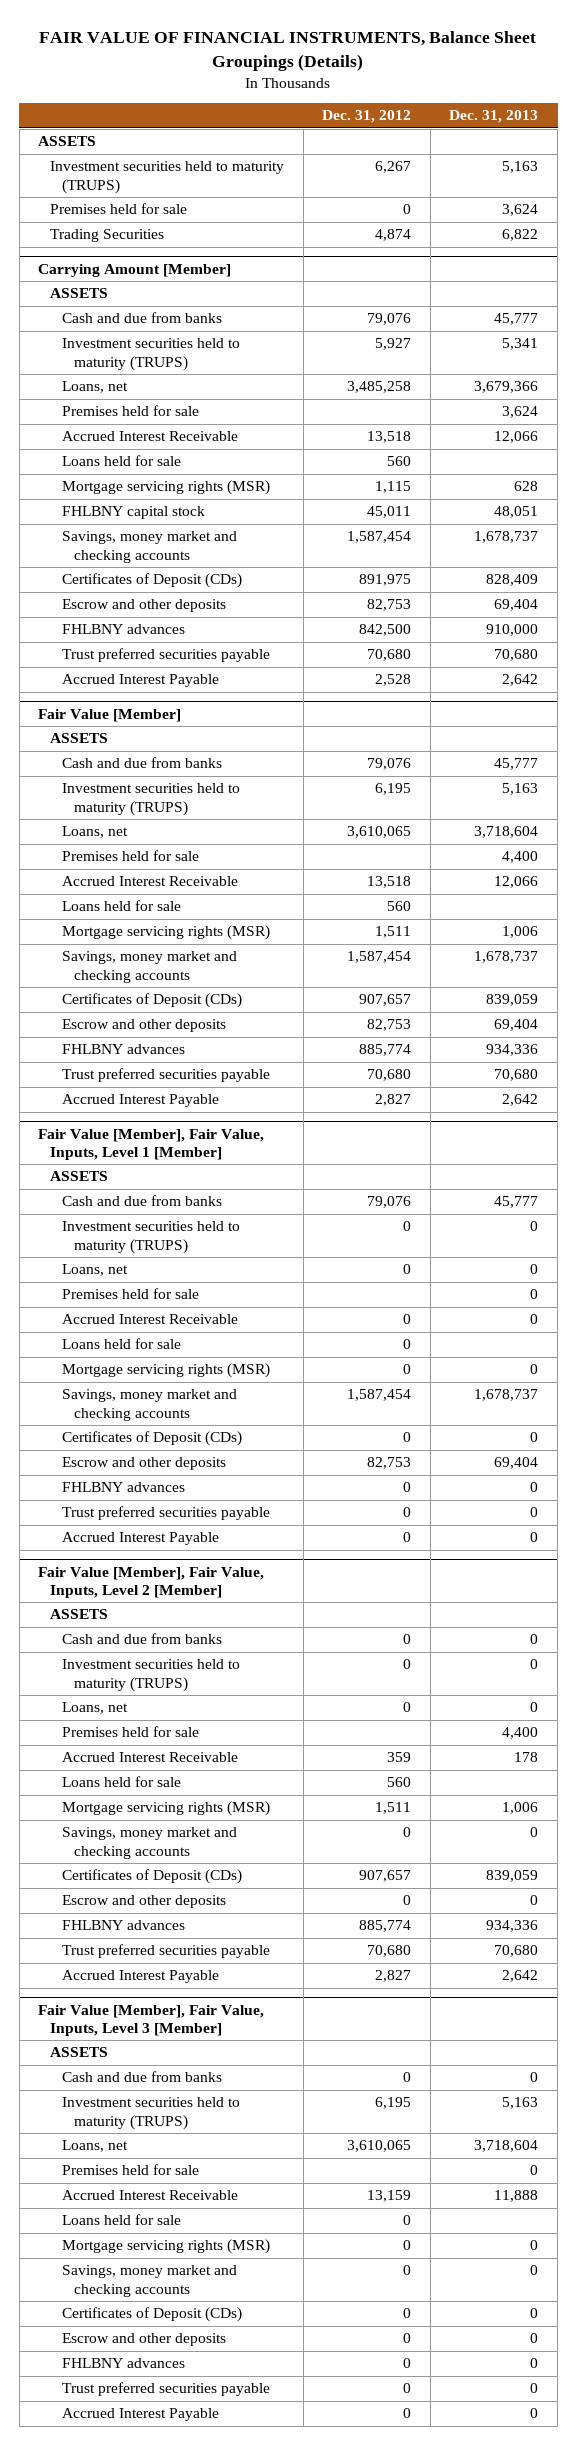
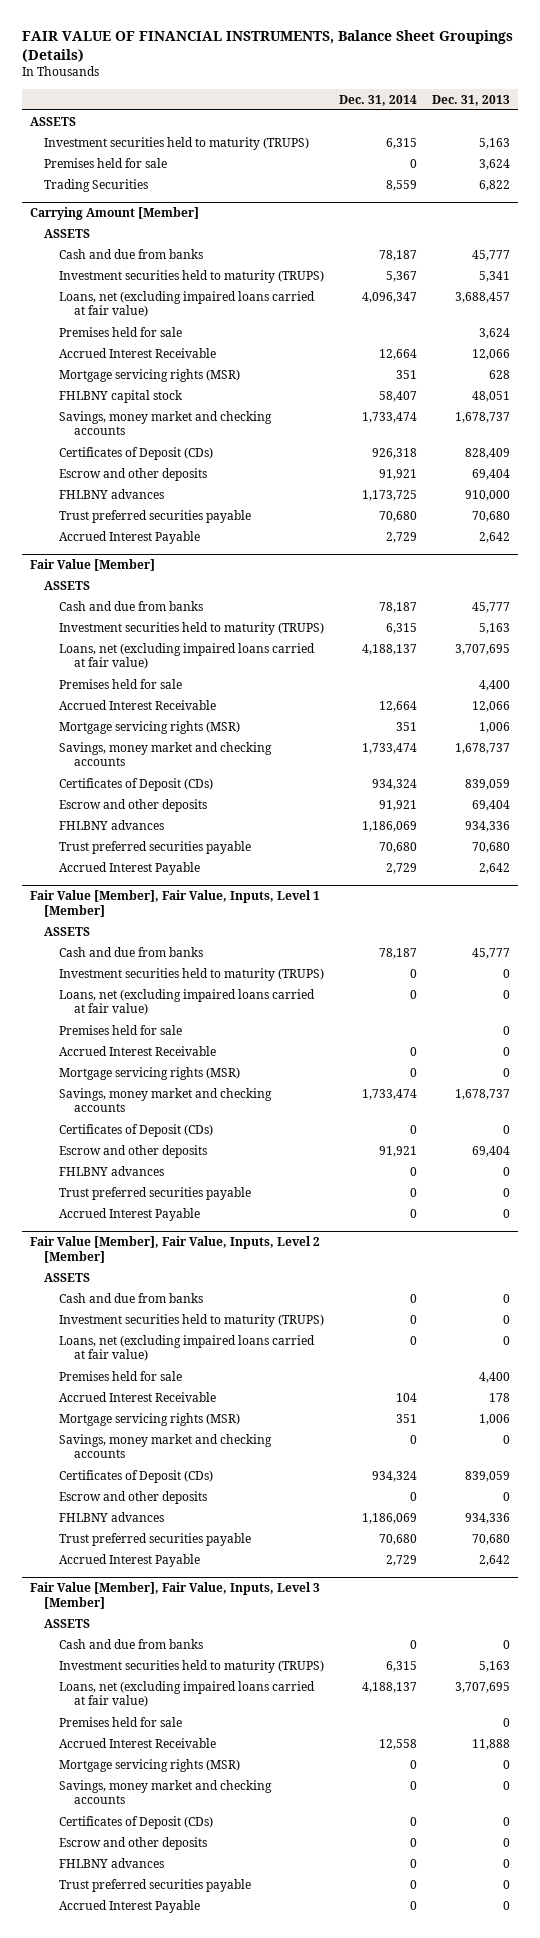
- | Dec. 31, 2012 | Dec. 31, 2013
+ | Dec. 31, 2014 | Dec. 31, 2013
@ Carrying Amount [Member]
- Loans, net | 3,485,258 | 3,679,366
+ Loans, net (excluding impaired loans carried at fair value) | 4,096,347 | 3,688,457
- Loans held for sale | 560 |
@ Fair Value [Member]
- Loans, net | 3,610,065 | 3,718,604
+ Loans, net (excluding impaired loans carried at fair value) | 4,188,137 | 3,707,695
- Loans held for sale | 560 |
@ Fair Value [Member], Fair Value, Inputs, Level 1 [Member]
- Loans, net | 0 | 0
+ Loans, net (excluding impaired loans carried at fair value) | 0 | 0
- Loans held for sale | 0 |
@ Fair Value [Member], Fair Value, Inputs, Level 2 [Member]
- Loans, net | 0 | 0
+ Loans, net (excluding impaired loans carried at fair value) | 0 | 0
- Loans held for sale | 560 |
@ Fair Value [Member], Fair Value, Inputs, Level 3 [Member]
- Loans, net | 3,610,065 | 3,718,604
+ Loans, net (excluding impaired loans carried at fair value) | 4,188,137 | 3,707,695
- Loans held for sale | 0 |

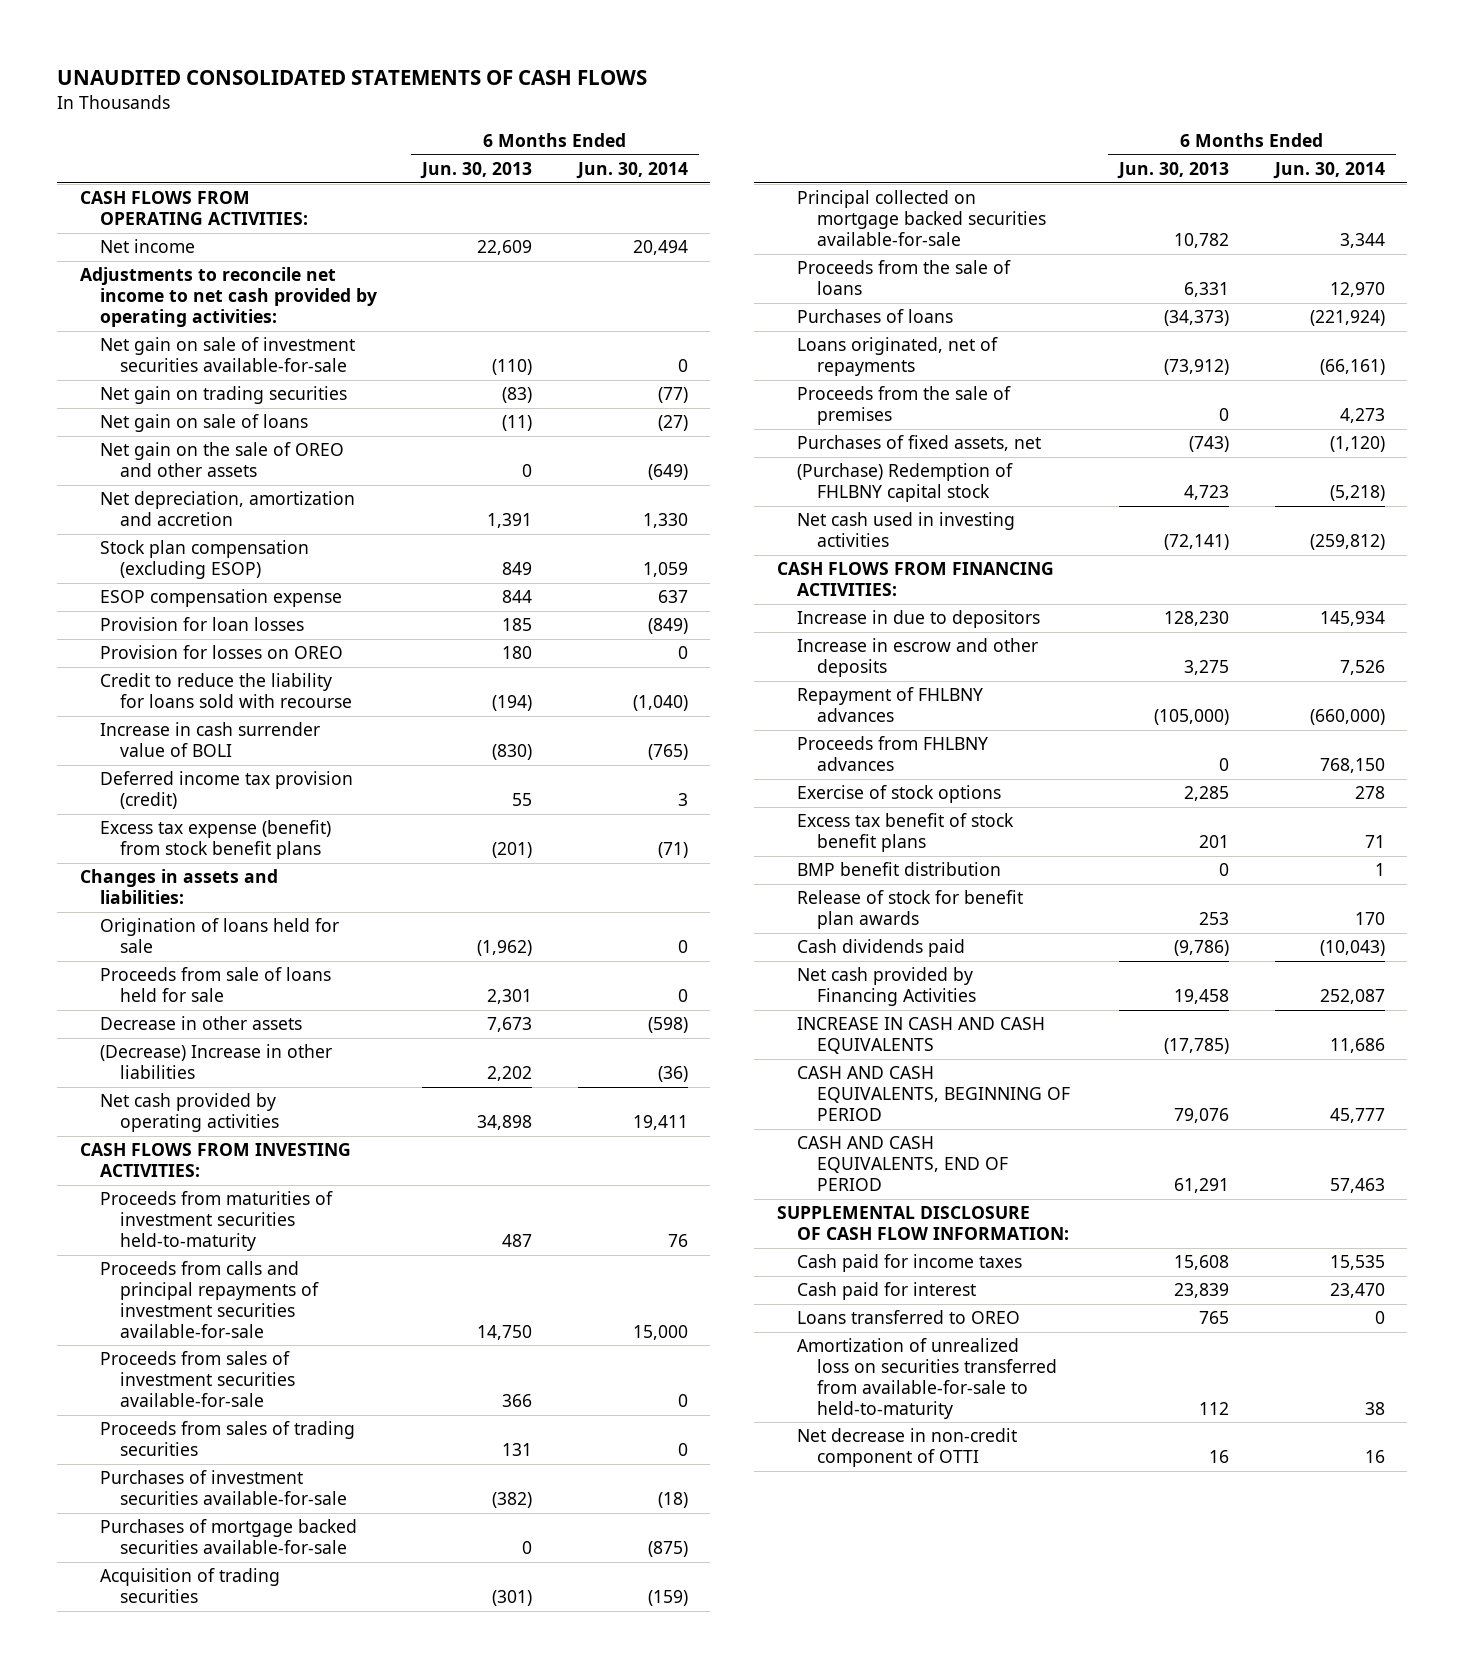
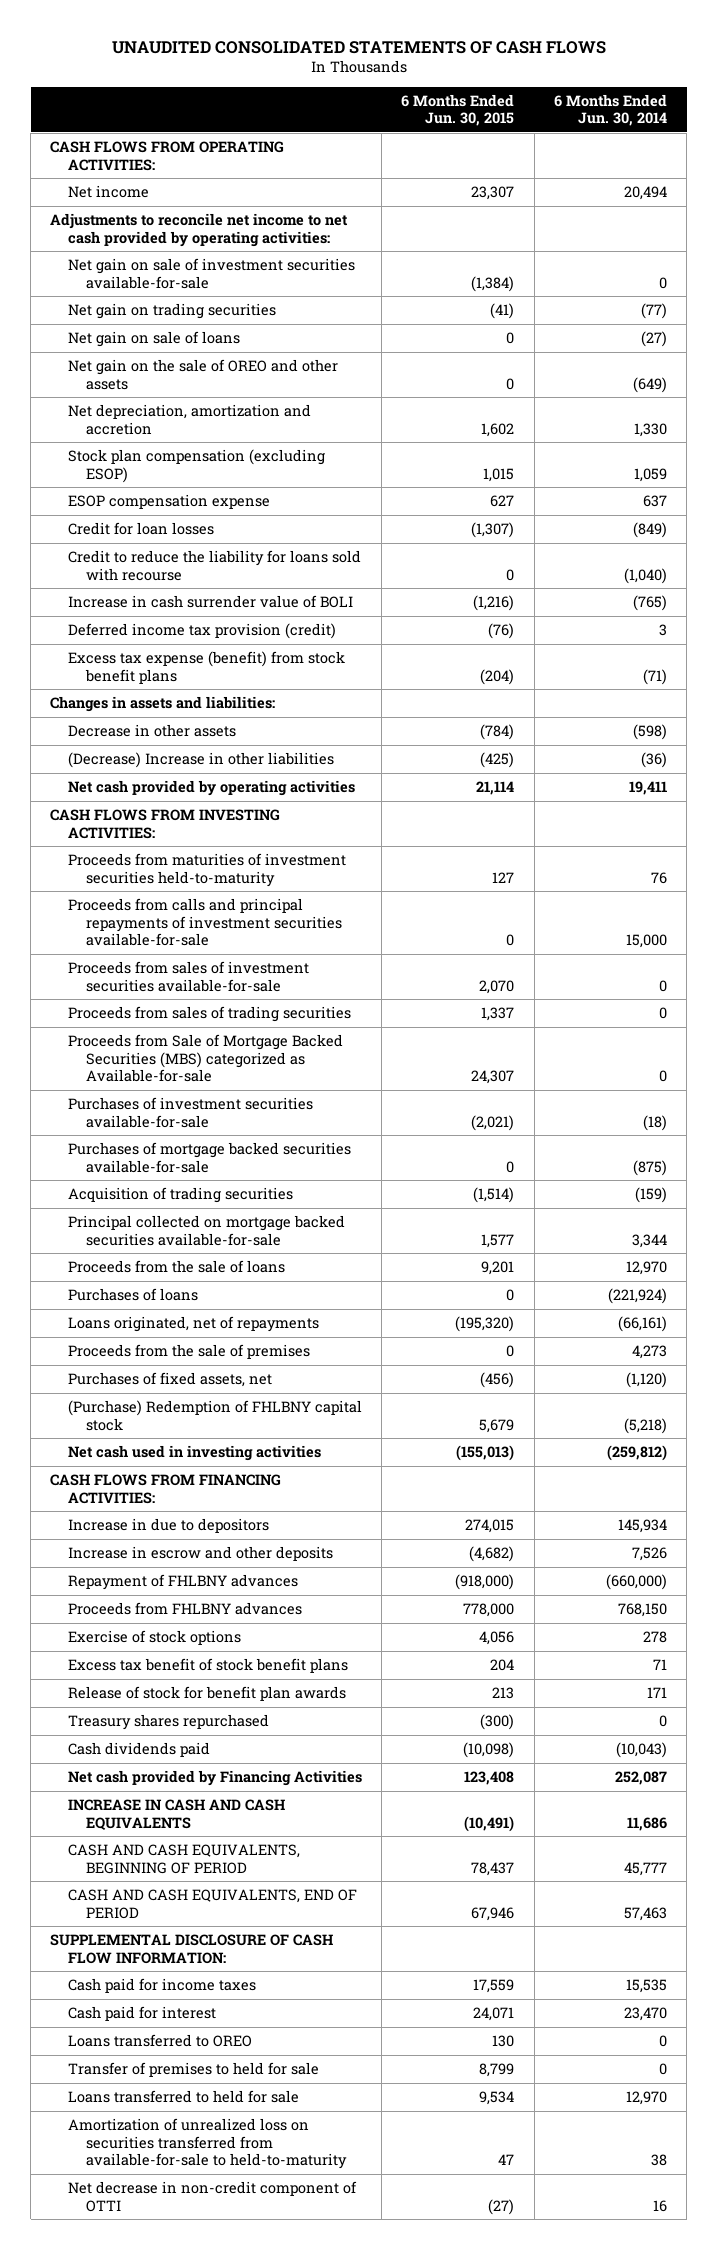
- | 6 Months Ended Jun. 30, 2013 | 6 Months Ended Jun. 30, 2014
+ | 6 Months Ended Jun. 30, 2015 | 6 Months Ended Jun. 30, 2014
- Provision for loan losses | 185 | (849)
- Provision for losses on OREO | 180 | 0
+ Credit for loan losses | (1,307) | (849)
- Origination of loans held for sale | (1,962) | 0
- Proceeds from sale of loans held for sale | 2,301 | 0
+ Proceeds from Sale of Mortgage Backed Securities (MBS) categorized as Available-for-sale | 24,307 | 0
- BMP benefit distribution | 0 | 1
- Release of stock for benefit plan awards | 253 | 170
+ Release of stock for benefit plan awards | 213 | 171
+ Treasury shares repurchased | (300) | 0
+ Transfer of premises to held for sale | 8,799 | 0
+ Loans transferred to held for sale | 9,534 | 12,970

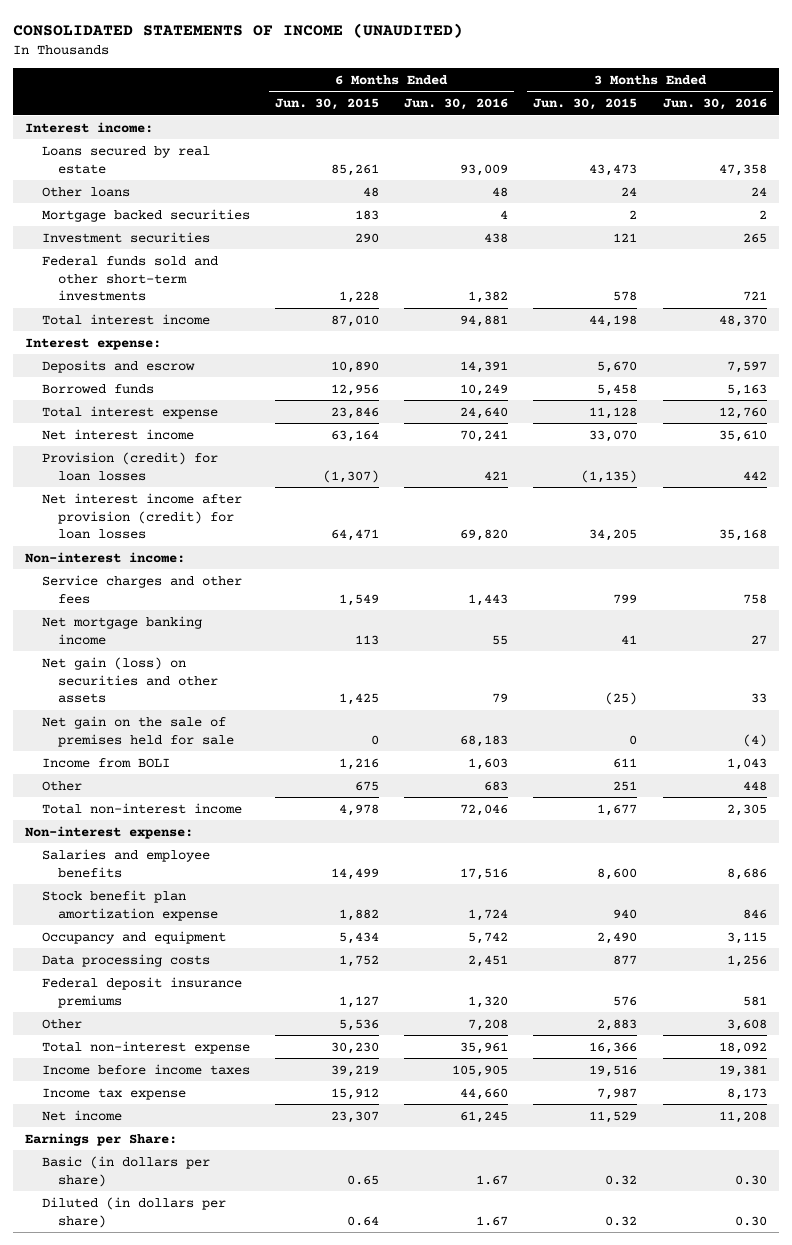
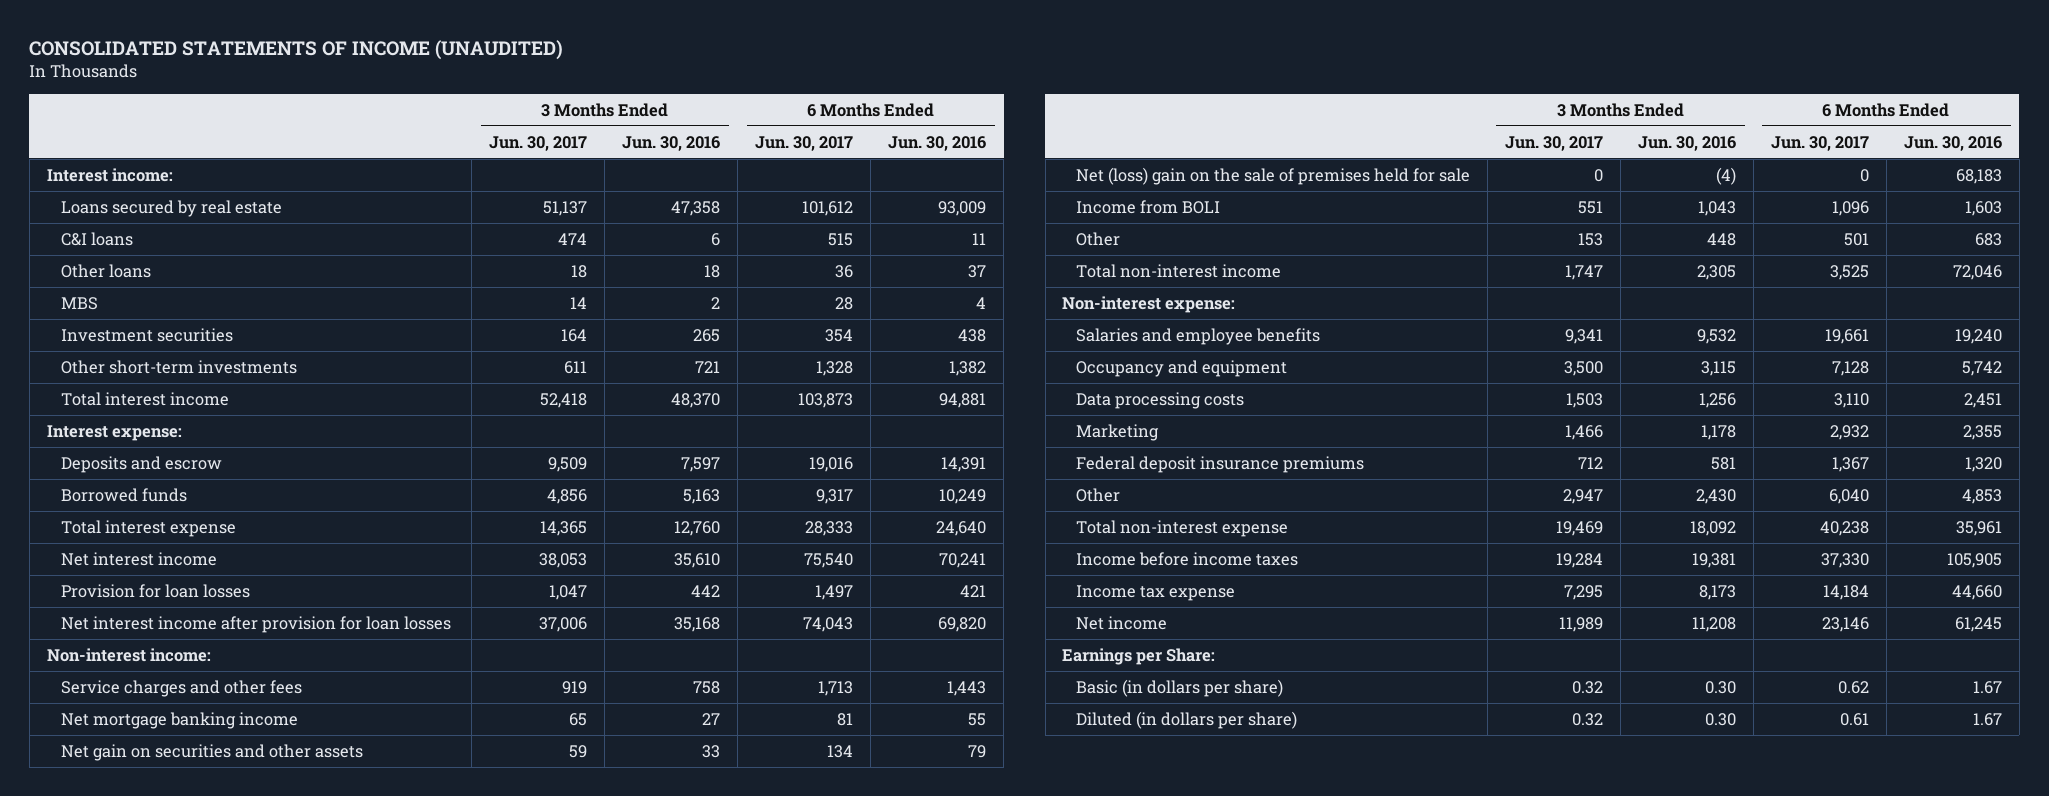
- | 6 Months Ended Jun. 30, 2015 | 6 Months Ended Jun. 30, 2016 | 3 Months Ended Jun. 30, 2015 | 3 Months Ended Jun. 30, 2016
+ | 3 Months Ended Jun. 30, 2017 | 3 Months Ended Jun. 30, 2016 | 6 Months Ended Jun. 30, 2017 | 6 Months Ended Jun. 30, 2016
- Other loans | 48 | 48 | 24 | 24
- Mortgage backed securities | 183 | 4 | 2 | 2
+ C&I loans | 474 | 6 | 515 | 11
+ Other loans | 18 | 18 | 36 | 37
+ MBS | 14 | 2 | 28 | 4
- Federal funds sold and other short-term investments | 1,228 | 1,382 | 578 | 721
+ Other short-term investments | 611 | 721 | 1,328 | 1,382
- Provision (credit) for loan losses | (1,307) | 421 | (1,135) | 442
- Net interest income after provision (credit) for loan losses | 64,471 | 69,820 | 34,205 | 35,168
+ Provision for loan losses | 1,047 | 442 | 1,497 | 421
+ Net interest income after provision for loan losses | 37,006 | 35,168 | 74,043 | 69,820
- Net gain (loss) on securities and other assets | 1,425 | 79 | (25) | 33
- Net gain on the sale of premises held for sale | 0 | 68,183 | 0 | (4)
+ Net gain on securities and other assets | 59 | 33 | 134 | 79
+ Net (loss) gain on the sale of premises held for sale | 0 | (4) | 0 | 68,183
- Salaries and employee benefits | 14,499 | 17,516 | 8,600 | 8,686
- Stock benefit plan amortization expense | 1,882 | 1,724 | 940 | 846
+ Salaries and employee benefits | 9,341 | 9,532 | 19,661 | 19,240
+ Marketing | 1,466 | 1,178 | 2,932 | 2,355
- Other | 5,536 | 7,208 | 2,883 | 3,608
+ Other | 2,947 | 2,430 | 6,040 | 4,853

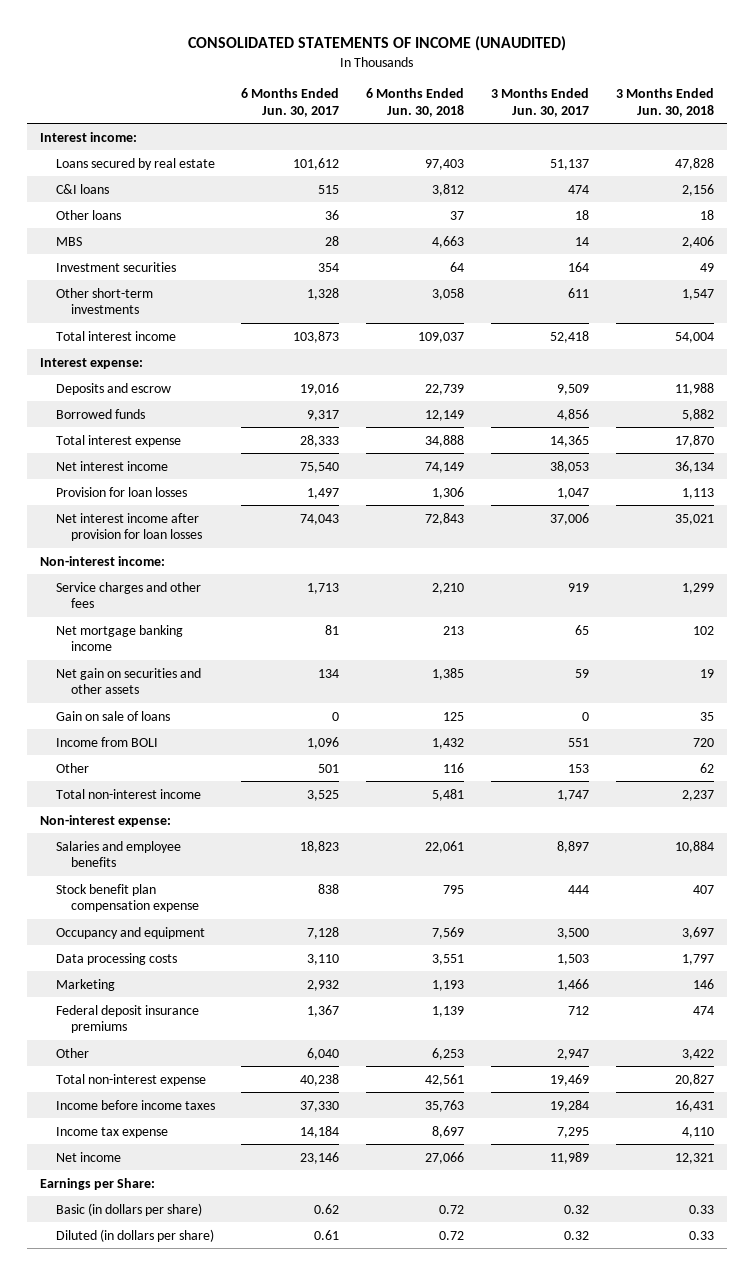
- | 3 Months Ended Jun. 30, 2017 | 3 Months Ended Jun. 30, 2016 | 6 Months Ended Jun. 30, 2017 | 6 Months Ended Jun. 30, 2016
+ | 6 Months Ended Jun. 30, 2017 | 6 Months Ended Jun. 30, 2018 | 3 Months Ended Jun. 30, 2017 | 3 Months Ended Jun. 30, 2018
- Net (loss) gain on the sale of premises held for sale | 0 | (4) | 0 | 68,183
+ Gain on sale of loans | 0 | 125 | 0 | 35
- Salaries and employee benefits | 9,341 | 9,532 | 19,661 | 19,240
+ Salaries and employee benefits | 18,823 | 22,061 | 8,897 | 10,884
+ Stock benefit plan compensation expense | 838 | 795 | 444 | 407

